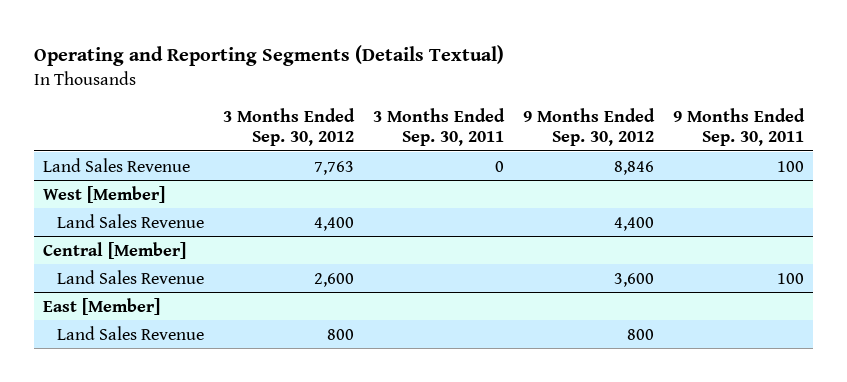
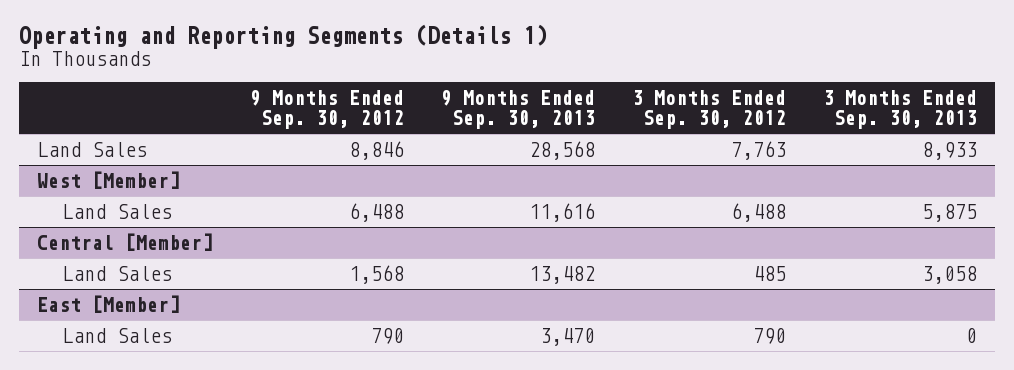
- Operating and Reporting Segments (Details Textual)
+ Operating and Reporting Segments (Details 1)
- | 3 Months Ended Sep. 30, 2012 | 3 Months Ended Sep. 30, 2011 | 9 Months Ended Sep. 30, 2012 | 9 Months Ended Sep. 30, 2011
+ | 9 Months Ended Sep. 30, 2012 | 9 Months Ended Sep. 30, 2013 | 3 Months Ended Sep. 30, 2012 | 3 Months Ended Sep. 30, 2013
- Land Sales Revenue | 7,763 | 0 | 8,846 | 100
+ Land Sales | 8,846 | 28,568 | 7,763 | 8,933
@ West [Member]
- Land Sales Revenue | 4,400 | | 4,400 |
+ Land Sales | 6,488 | 11,616 | 6,488 | 5,875
@ Central [Member]
- Land Sales Revenue | 2,600 | | 3,600 | 100
+ Land Sales | 1,568 | 13,482 | 485 | 3,058
@ East [Member]
- Land Sales Revenue | 800 | | 800 |
+ Land Sales | 790 | 3,470 | 790 | 0

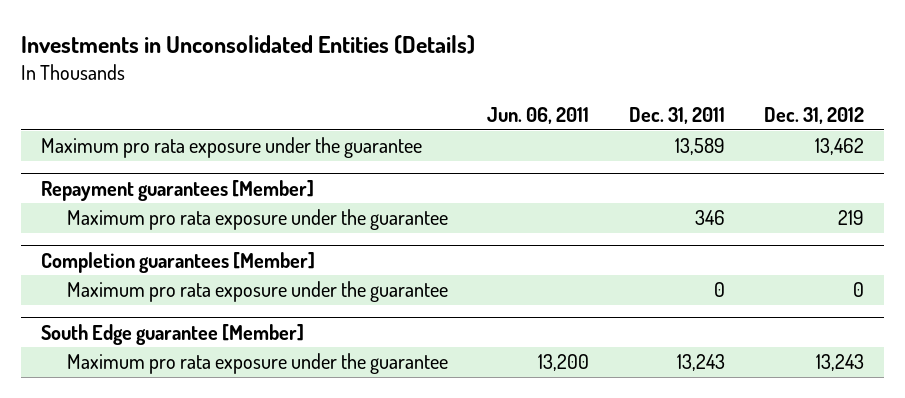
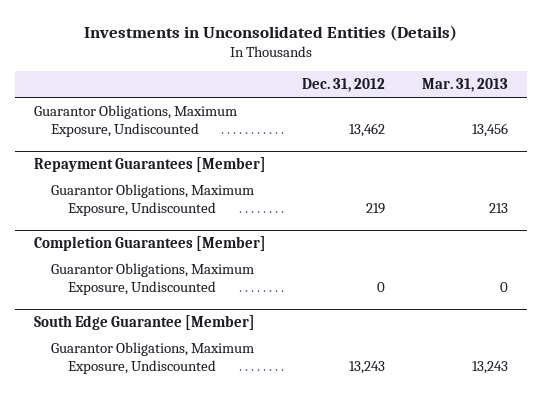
- | Jun. 06, 2011 | Dec. 31, 2011 | Dec. 31, 2012
+ | Dec. 31, 2012 | Mar. 31, 2013
- Maximum pro rata exposure under the guarantee | | 13,589 | 13,462
- Repayment guarantees [Member]
- Maximum pro rata exposure under the guarantee | | 346 | 219
- Completion guarantees [Member]
- Maximum pro rata exposure under the guarantee | | 0 | 0
- South Edge guarantee [Member]
- Maximum pro rata exposure under the guarantee | 13,200 | 13,243 | 13,243
+ Guarantor Obligations, Maximum Exposure, Undiscounted | 13,462 | 13,456
+ Repayment Guarantees [Member]
+ Guarantor Obligations, Maximum Exposure, Undiscounted | 219 | 213
+ Completion Guarantees [Member]
+ Guarantor Obligations, Maximum Exposure, Undiscounted | 0 | 0
+ South Edge Guarantee [Member]
+ Guarantor Obligations, Maximum Exposure, Undiscounted | 13,243 | 13,243

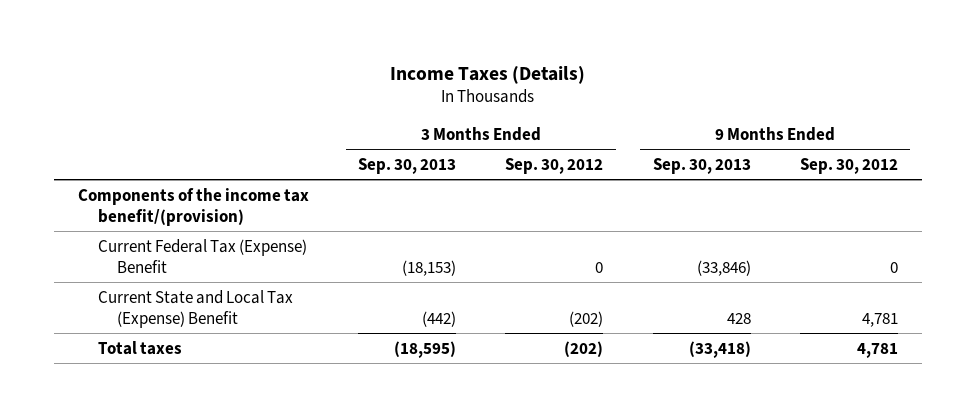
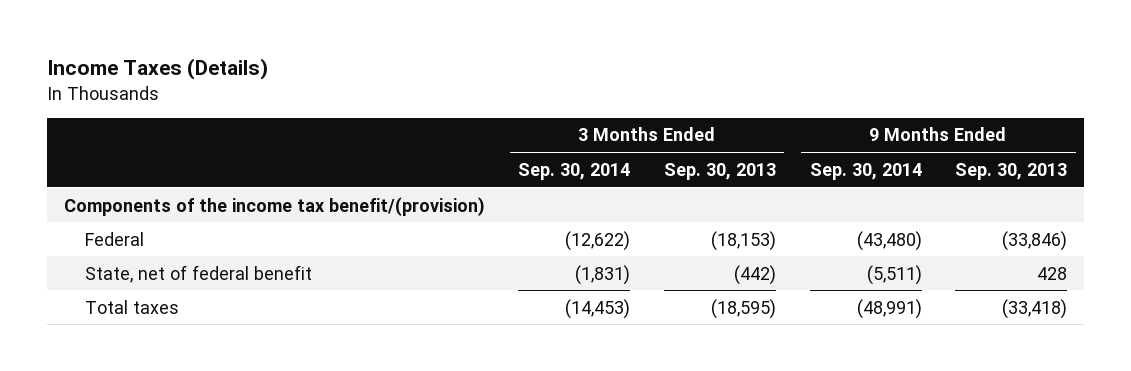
- | 3 Months Ended Sep. 30, 2013 | 3 Months Ended Sep. 30, 2012 | 9 Months Ended Sep. 30, 2013 | 9 Months Ended Sep. 30, 2012
+ | 3 Months Ended Sep. 30, 2014 | 3 Months Ended Sep. 30, 2013 | 9 Months Ended Sep. 30, 2014 | 9 Months Ended Sep. 30, 2013
- Current Federal Tax (Expense) Benefit | (18,153) | 0 | (33,846) | 0
- Current State and Local Tax (Expense) Benefit | (442) | (202) | 428 | 4,781
+ Federal | (12,622) | (18,153) | (43,480) | (33,846)
+ State, net of federal benefit | (1,831) | (442) | (5,511) | 428

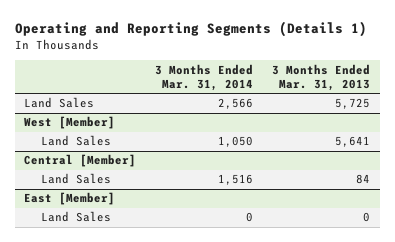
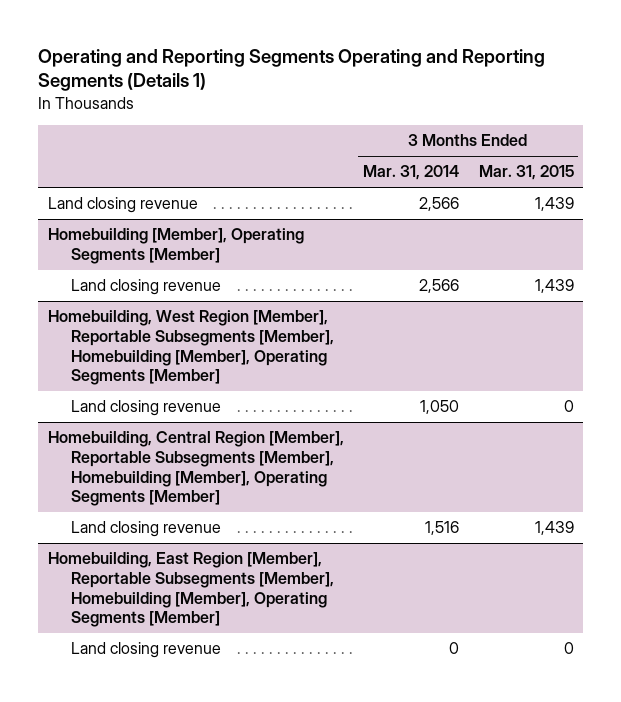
- Operating and Reporting Segments (Details 1)
+ Operating and Reporting Segments Operating and Reporting Segments (Details 1)
- | 3 Months Ended Mar. 31, 2014 | 3 Months Ended Mar. 31, 2013
+ | 3 Months Ended Mar. 31, 2014 | 3 Months Ended Mar. 31, 2015
- Land Sales | 2,566 | 5,725
- West [Member]
- Land Sales | 1,050 | 5,641
- Central [Member]
- Land Sales | 1,516 | 84
- East [Member]
- Land Sales | 0 | 0
+ Land closing revenue | 2,566 | 1,439
+ Homebuilding [Member], Operating Segments [Member]
+ Land closing revenue | 2,566 | 1,439
+ Homebuilding, West Region [Member], Reportable Subsegments [Member], Homebuilding [Member], Operating Segments [Member]
+ Land closing revenue | 1,050 | 0
+ Homebuilding, Central Region [Member], Reportable Subsegments [Member], Homebuilding [Member], Operating Segments [Member]
+ Land closing revenue | 1,516 | 1,439
+ Homebuilding, East Region [Member], Reportable Subsegments [Member], Homebuilding [Member], Operating Segments [Member]
+ Land closing revenue | 0 | 0

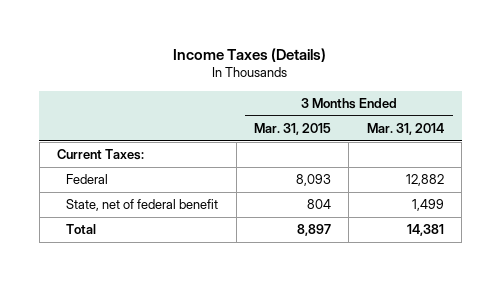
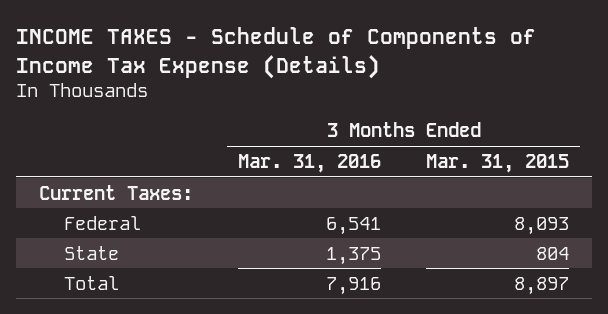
- Income Taxes (Details)
+ INCOME TAXES - Schedule of Components of Income Tax Expense (Details)
- | 3 Months Ended Mar. 31, 2015 | 3 Months Ended Mar. 31, 2014
+ | 3 Months Ended Mar. 31, 2016 | 3 Months Ended Mar. 31, 2015
- State, net of federal benefit | 804 | 1,499
+ State | 1,375 | 804

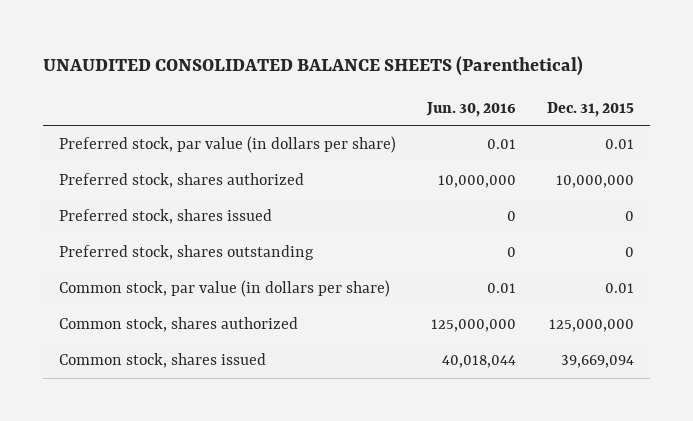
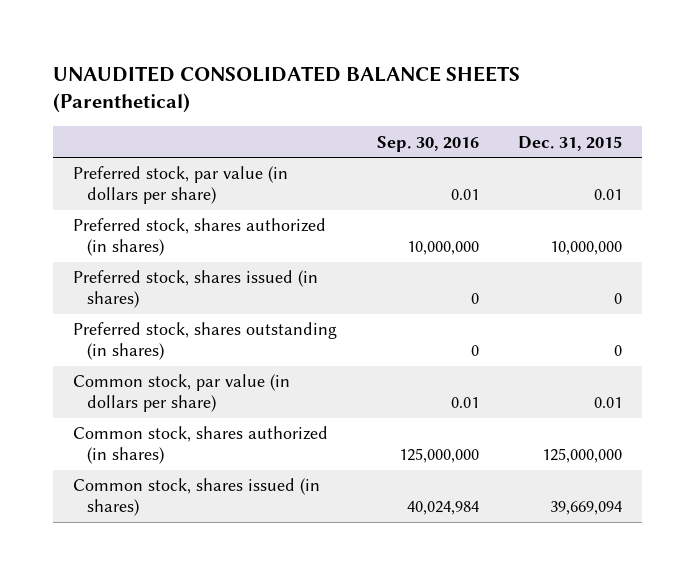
- | Jun. 30, 2016 | Dec. 31, 2015
+ | Sep. 30, 2016 | Dec. 31, 2015
- Preferred stock, shares authorized | 10,000,000 | 10,000,000
- Preferred stock, shares issued | 0 | 0
- Preferred stock, shares outstanding | 0 | 0
+ Preferred stock, shares authorized (in shares) | 10,000,000 | 10,000,000
+ Preferred stock, shares issued (in shares) | 0 | 0
+ Preferred stock, shares outstanding (in shares) | 0 | 0
- Common stock, shares authorized | 125,000,000 | 125,000,000
- Common stock, shares issued | 40,018,044 | 39,669,094
+ Common stock, shares authorized (in shares) | 125,000,000 | 125,000,000
+ Common stock, shares issued (in shares) | 40,024,984 | 39,669,094

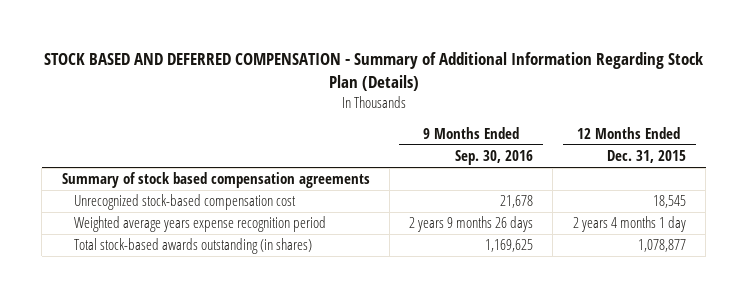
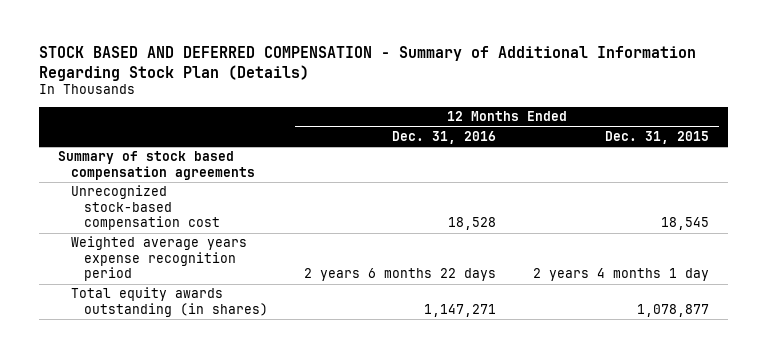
- | 9 Months Ended Sep. 30, 2016 | 12 Months Ended Dec. 31, 2015
+ | 12 Months Ended Dec. 31, 2016 | 12 Months Ended Dec. 31, 2015
- Total stock-based awards outstanding (in shares) | 1,169,625 | 1,078,877
+ Total equity awards outstanding (in shares) | 1,147,271 | 1,078,877

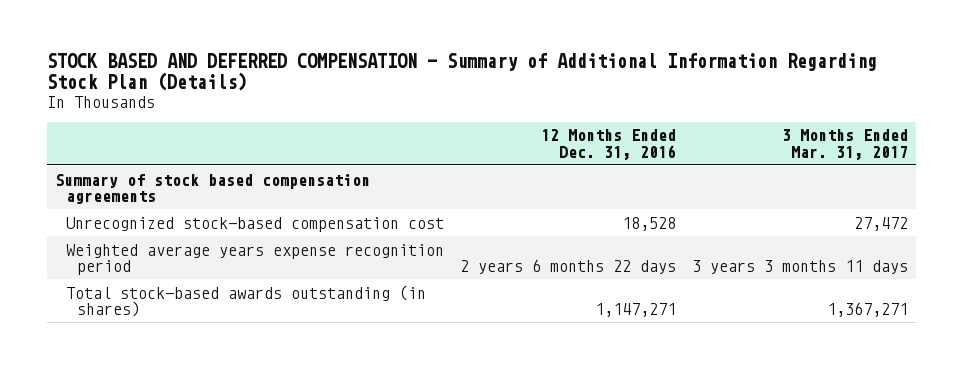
- | 12 Months Ended Dec. 31, 2016 | 12 Months Ended Dec. 31, 2015
+ | 12 Months Ended Dec. 31, 2016 | 3 Months Ended Mar. 31, 2017
- Total equity awards outstanding (in shares) | 1,147,271 | 1,078,877
+ Total stock-based awards outstanding (in shares) | 1,147,271 | 1,367,271

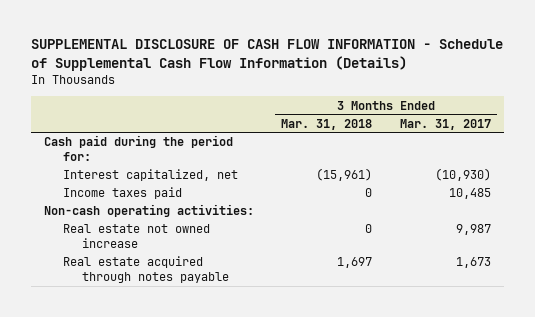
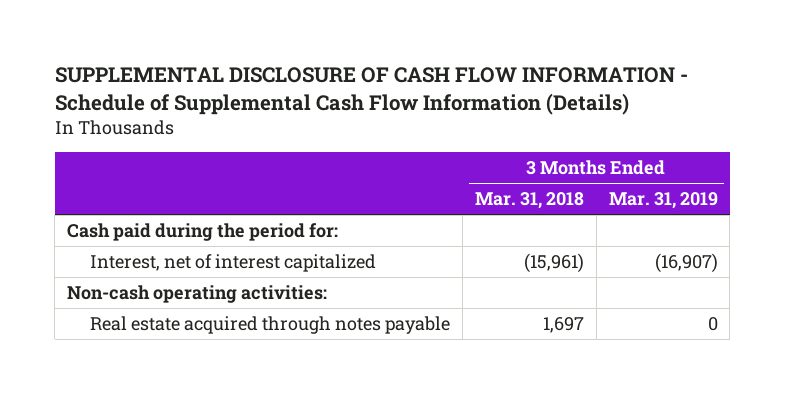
- | 3 Months Ended Mar. 31, 2018 | 3 Months Ended Mar. 31, 2017
+ | 3 Months Ended Mar. 31, 2018 | 3 Months Ended Mar. 31, 2019
- Interest capitalized, net | (15,961) | (10,930)
- Income taxes paid | 0 | 10,485
+ Interest, net of interest capitalized | (15,961) | (16,907)
- Real estate not owned increase | 0 | 9,987

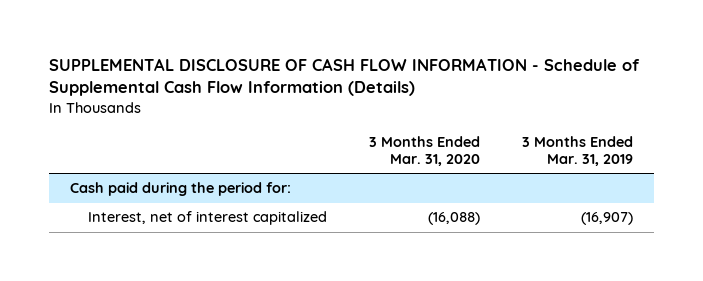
- | 3 Months Ended Mar. 31, 2018 | 3 Months Ended Mar. 31, 2019
+ | 3 Months Ended Mar. 31, 2020 | 3 Months Ended Mar. 31, 2019
- Non-cash operating activities:
- Real estate acquired through notes payable | 1,697 | 0

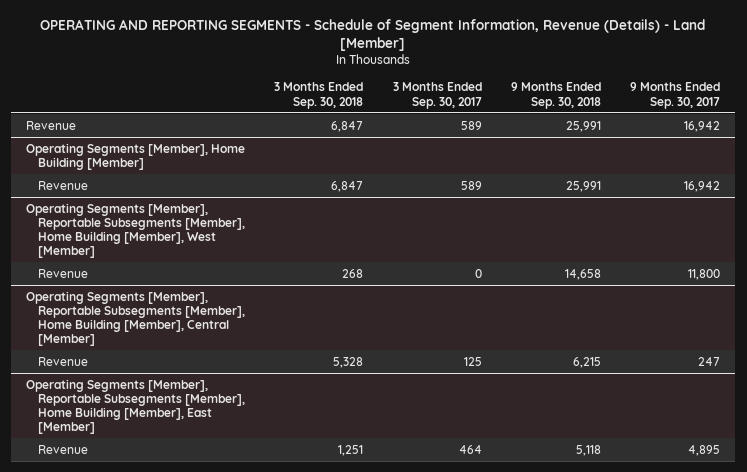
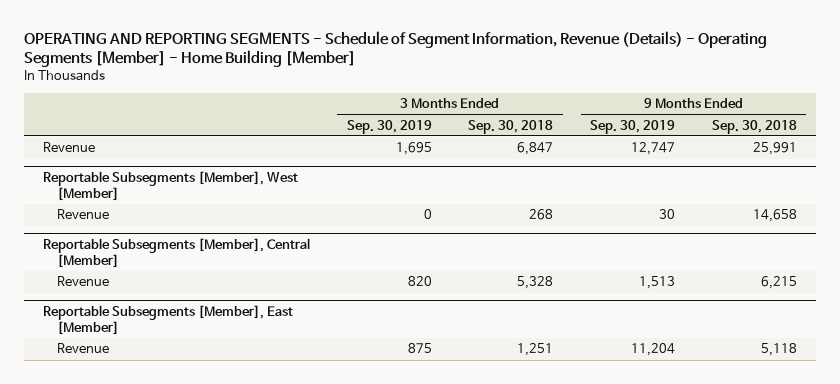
- OPERATING AND REPORTING SEGMENTS - Schedule of Segment Information, Revenue (Details) - Land [Member]
+ OPERATING AND REPORTING SEGMENTS - Schedule of Segment Information, Revenue (Details) - Operating Segments [Member] - Home Building [Member]
- | 3 Months Ended Sep. 30, 2018 | 3 Months Ended Sep. 30, 2017 | 9 Months Ended Sep. 30, 2018 | 9 Months Ended Sep. 30, 2017
+ | 3 Months Ended Sep. 30, 2019 | 3 Months Ended Sep. 30, 2018 | 9 Months Ended Sep. 30, 2019 | 9 Months Ended Sep. 30, 2018
- Operating Segments [Member], Home Building [Member]
- Revenue | 6,847 | 589 | 25,991 | 16,942
- Operating Segments [Member], Reportable Subsegments [Member], Home Building [Member], West [Member]
+ Reportable Subsegments [Member], West [Member]
- Operating Segments [Member], Reportable Subsegments [Member], Home Building [Member], Central [Member]
+ Reportable Subsegments [Member], Central [Member]
- Operating Segments [Member], Reportable Subsegments [Member], Home Building [Member], East [Member]
+ Reportable Subsegments [Member], East [Member]

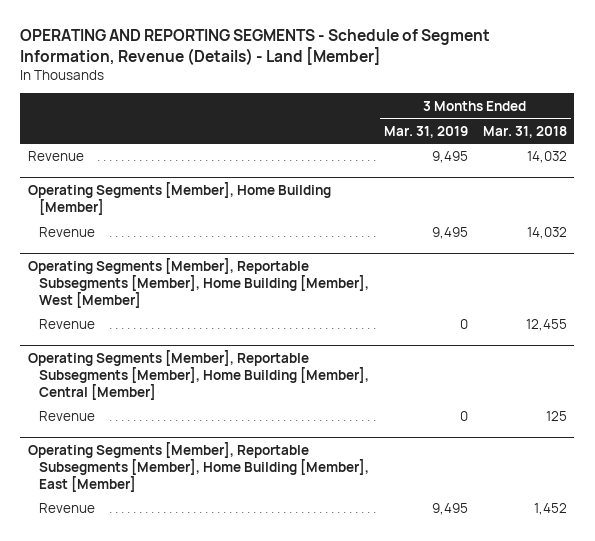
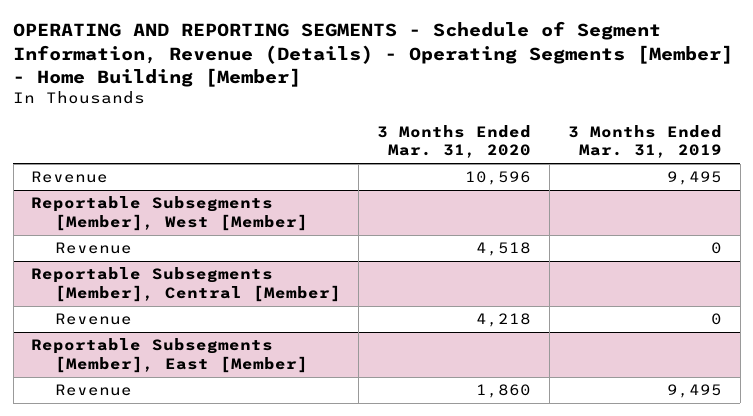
- OPERATING AND REPORTING SEGMENTS - Schedule of Segment Information, Revenue (Details) - Land [Member]
+ OPERATING AND REPORTING SEGMENTS - Schedule of Segment Information, Revenue (Details) - Operating Segments [Member] - Home Building [Member]
- | 3 Months Ended Mar. 31, 2019 | 3 Months Ended Mar. 31, 2018
+ | 3 Months Ended Mar. 31, 2020 | 3 Months Ended Mar. 31, 2019
- Operating Segments [Member], Home Building [Member]
- Revenue | 9,495 | 14,032
- Operating Segments [Member], Reportable Subsegments [Member], Home Building [Member], West [Member]
+ Reportable Subsegments [Member], West [Member]
- Operating Segments [Member], Reportable Subsegments [Member], Home Building [Member], Central [Member]
+ Reportable Subsegments [Member], Central [Member]
- Operating Segments [Member], Reportable Subsegments [Member], Home Building [Member], East [Member]
+ Reportable Subsegments [Member], East [Member]

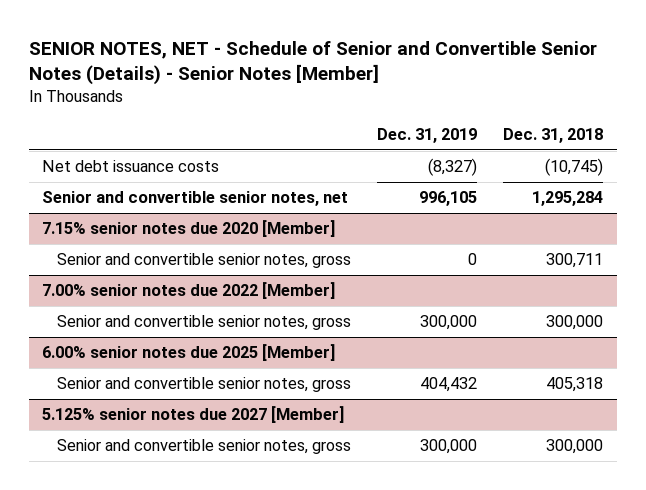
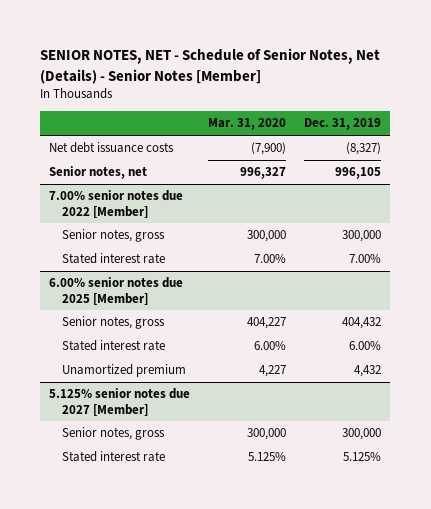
- SENIOR NOTES, NET - Schedule of Senior and Convertible Senior Notes (Details) - Senior Notes [Member]
+ SENIOR NOTES, NET - Schedule of Senior Notes, Net (Details) - Senior Notes [Member]
- | Dec. 31, 2019 | Dec. 31, 2018
+ | Mar. 31, 2020 | Dec. 31, 2019
- Senior and convertible senior notes, net | 996,105 | 1,295,284
- 7.15% senior notes due 2020 [Member]
- Senior and convertible senior notes, gross | 0 | 300,711
+ Senior notes, net | 996,327 | 996,105
@ 7.00% senior notes due 2022 [Member]
- Senior and convertible senior notes, gross | 300,000 | 300,000
+ Senior notes, gross | 300,000 | 300,000
+ Stated interest rate | 7.00% | 7.00%
@ 6.00% senior notes due 2025 [Member]
- Senior and convertible senior notes, gross | 404,432 | 405,318
+ Senior notes, gross | 404,227 | 404,432
+ Stated interest rate | 6.00% | 6.00%
+ Unamortized premium | 4,227 | 4,432
@ 5.125% senior notes due 2027 [Member]
- Senior and convertible senior notes, gross | 300,000 | 300,000
+ Senior notes, gross | 300,000 | 300,000
+ Stated interest rate | 5.125% | 5.125%

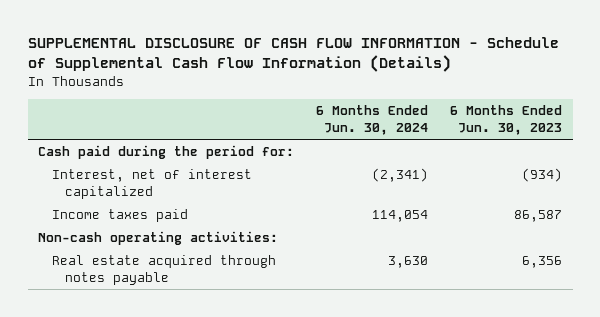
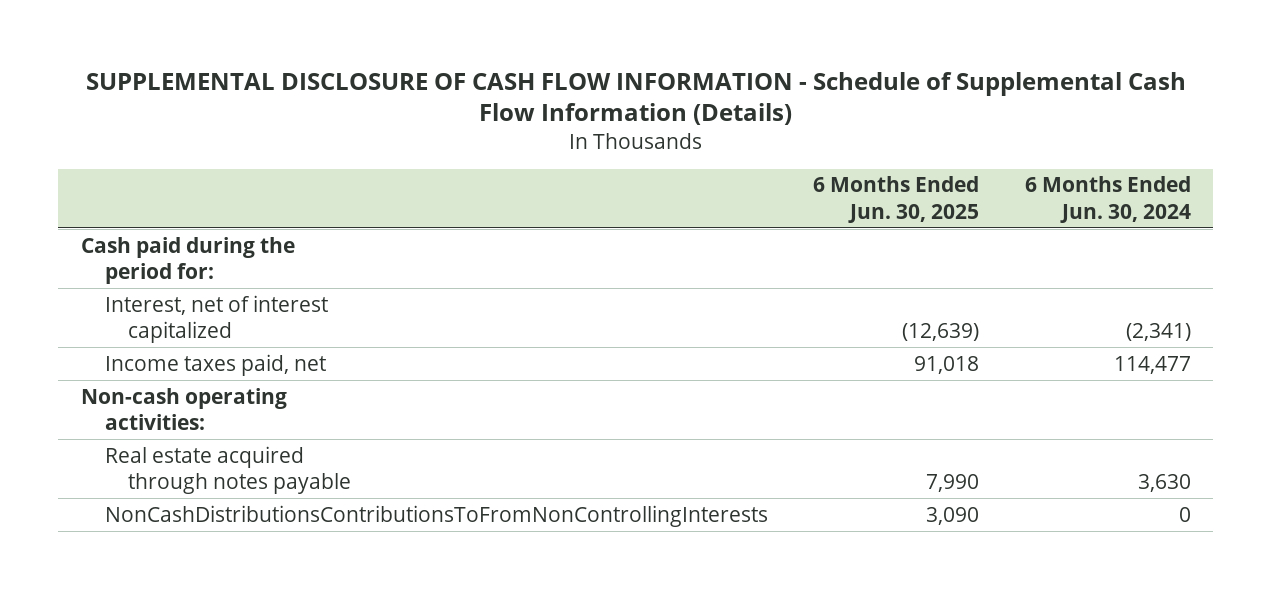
- | 6 Months Ended Jun. 30, 2024 | 6 Months Ended Jun. 30, 2023
+ | 6 Months Ended Jun. 30, 2025 | 6 Months Ended Jun. 30, 2024
- Income taxes paid | 114,054 | 86,587
+ Income taxes paid, net | 91,018 | 114,477
+ NonCashDistributionsContributionsToFromNonControllingInterests | 3,090 | 0

